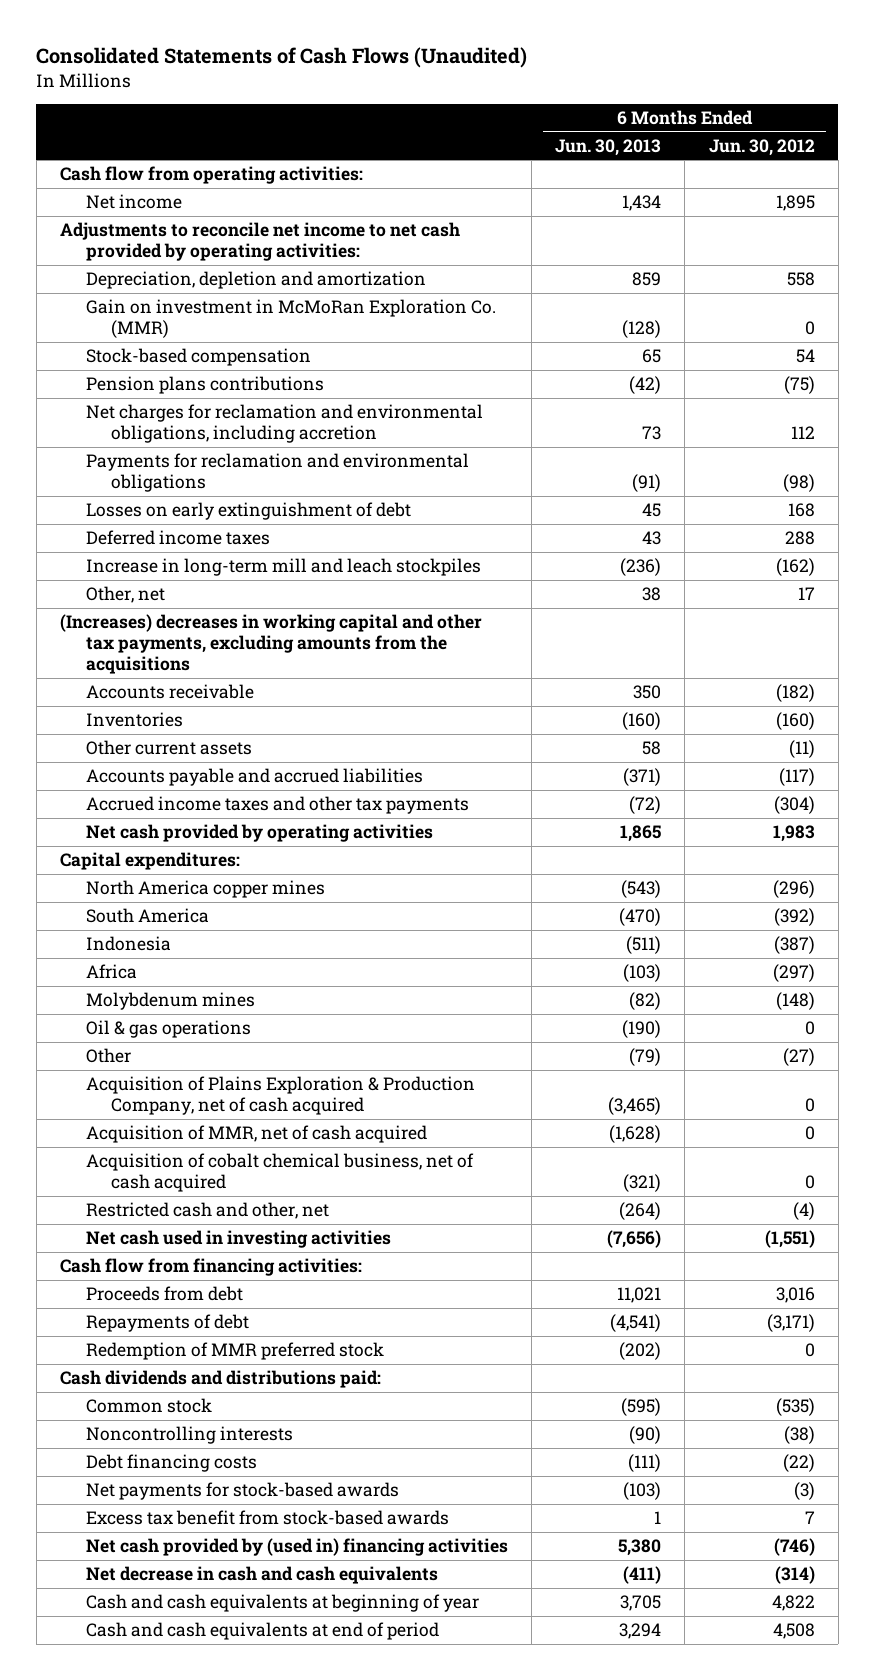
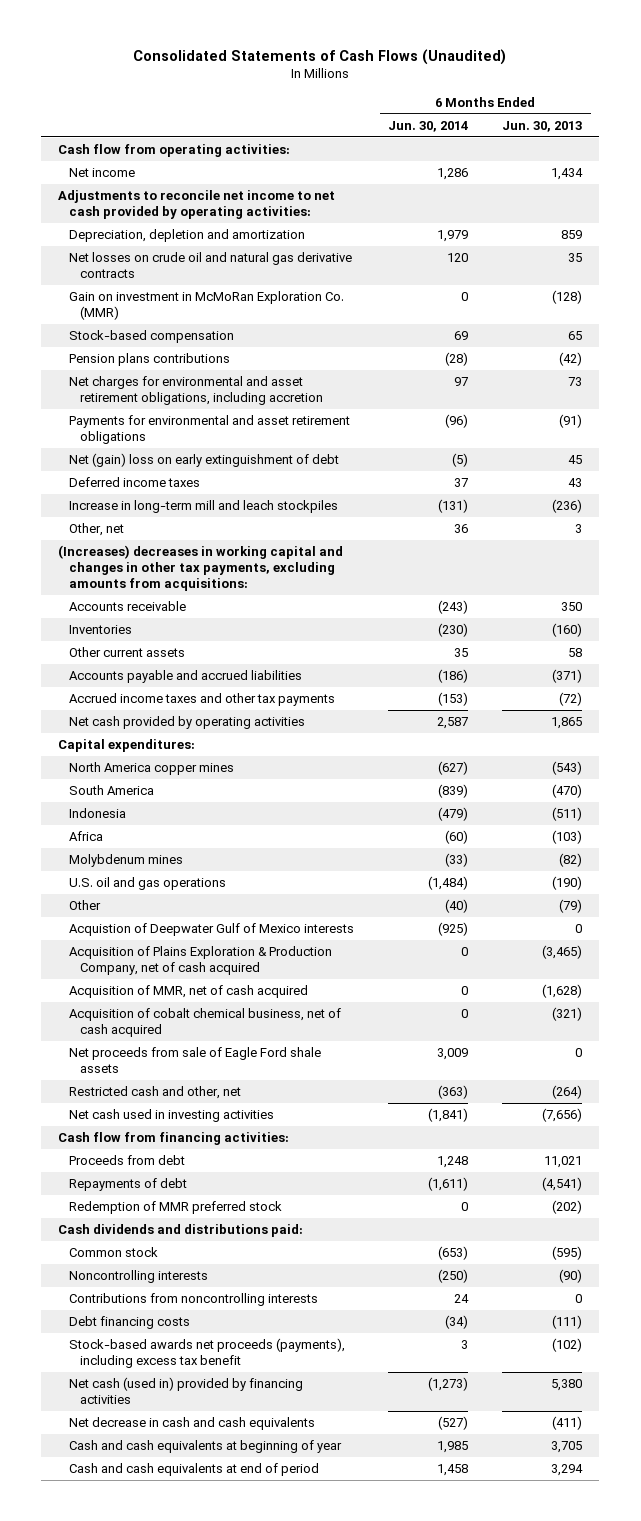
- | 6 Months Ended Jun. 30, 2013 | 6 Months Ended Jun. 30, 2012
+ | 6 Months Ended Jun. 30, 2014 | 6 Months Ended Jun. 30, 2013
+ Net losses on crude oil and natural gas derivative contracts | 120 | 35
- Net charges for reclamation and environmental obligations, including accretion | 73 | 112
- Payments for reclamation and environmental obligations | (91) | (98)
- Losses on early extinguishment of debt | 45 | 168
+ Net charges for environmental and asset retirement obligations, including accretion | 97 | 73
+ Payments for environmental and asset retirement obligations | (96) | (91)
+ Net (gain) loss on early extinguishment of debt | (5) | 45
- Other, net | 38 | 17
- (Increases) decreases in working capital and other tax payments, excluding amounts from the acquisitions
+ Other, net | 36 | 3
+ (Increases) decreases in working capital and changes in other tax payments, excluding amounts from acquisitions:
- Oil & gas operations | (190) | 0
+ U.S. oil and gas operations | (1,484) | (190)
+ Acquistion of Deepwater Gulf of Mexico interests | (925) | 0
+ Net proceeds from sale of Eagle Ford shale assets | 3,009 | 0
+ Contributions from noncontrolling interests | 24 | 0
- Net payments for stock-based awards | (103) | (3)
- Excess tax benefit from stock-based awards | 1 | 7
- Net cash provided by (used in) financing activities | 5,380 | (746)
+ Stock-based awards net proceeds (payments), including excess tax benefit | 3 | (102)
+ Net cash (used in) provided by financing activities | (1,273) | 5,380

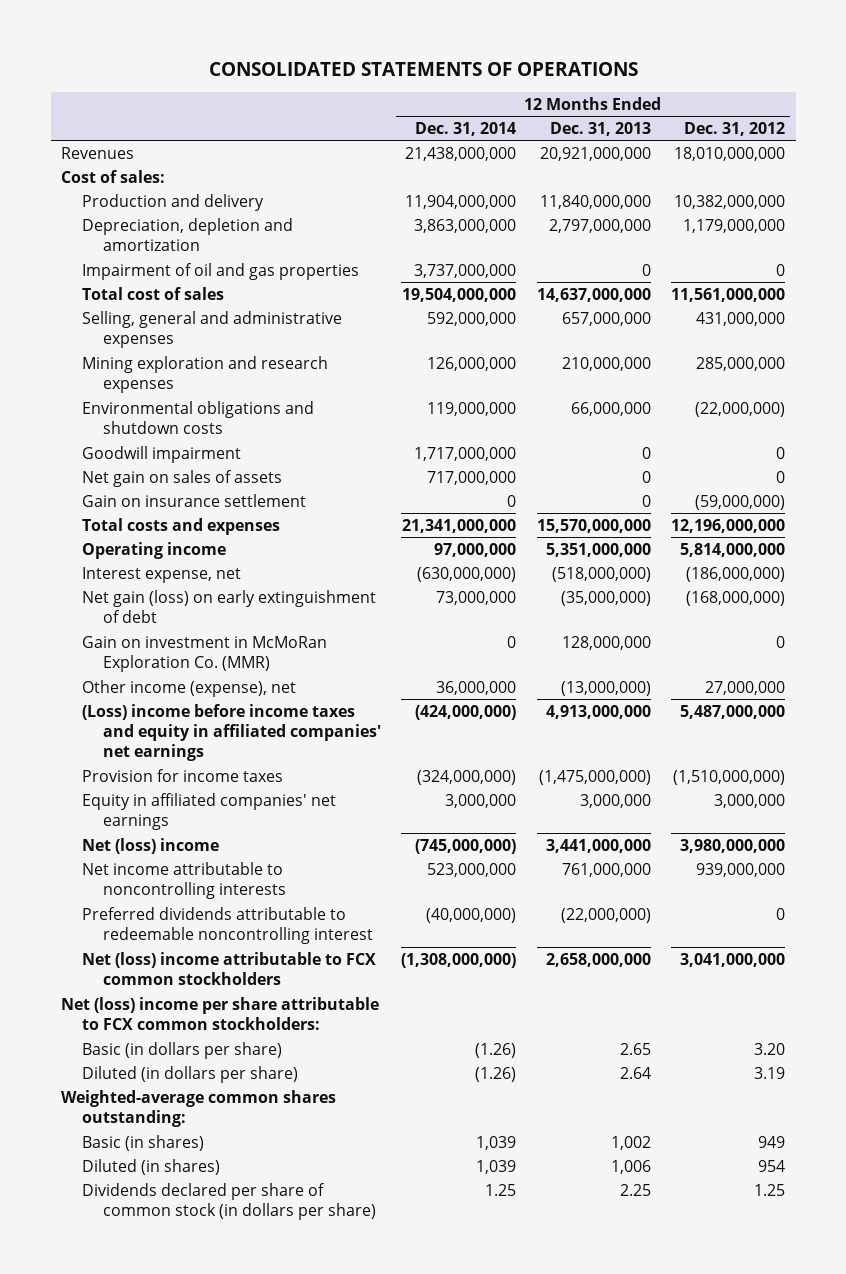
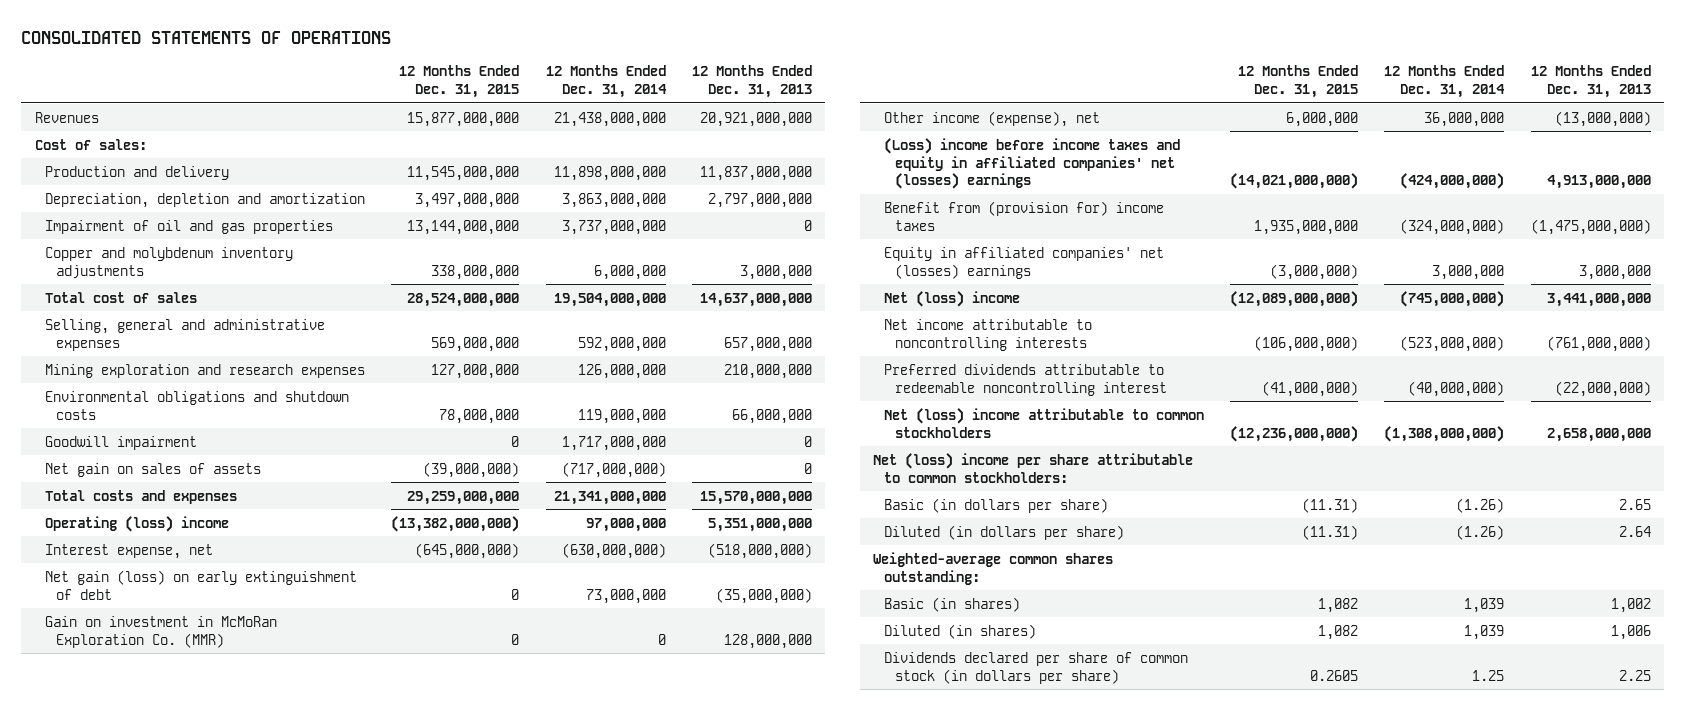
- | 12 Months Ended Dec. 31, 2014 | 12 Months Ended Dec. 31, 2013 | 12 Months Ended Dec. 31, 2012
+ | 12 Months Ended Dec. 31, 2015 | 12 Months Ended Dec. 31, 2014 | 12 Months Ended Dec. 31, 2013
- Production and delivery | 11,904,000,000 | 11,840,000,000 | 10,382,000,000
+ Production and delivery | 11,545,000,000 | 11,898,000,000 | 11,837,000,000
+ Copper and molybdenum inventory adjustments | 338,000,000 | 6,000,000 | 3,000,000
- Net gain on sales of assets | 717,000,000 | 0 | 0
- Gain on insurance settlement | 0 | 0 | (59,000,000)
+ Net gain on sales of assets | (39,000,000) | (717,000,000) | 0
- Operating income | 97,000,000 | 5,351,000,000 | 5,814,000,000
+ Operating (loss) income | (13,382,000,000) | 97,000,000 | 5,351,000,000
- (Loss) income before income taxes and equity in affiliated companies' net earnings | (424,000,000) | 4,913,000,000 | 5,487,000,000
- Provision for income taxes | (324,000,000) | (1,475,000,000) | (1,510,000,000)
- Equity in affiliated companies' net earnings | 3,000,000 | 3,000,000 | 3,000,000
+ (Loss) income before income taxes and equity in affiliated companies' net (losses) earnings | (14,021,000,000) | (424,000,000) | 4,913,000,000
+ Benefit from (provision for) income taxes | 1,935,000,000 | (324,000,000) | (1,475,000,000)
+ Equity in affiliated companies' net (losses) earnings | (3,000,000) | 3,000,000 | 3,000,000
- Net income attributable to noncontrolling interests | 523,000,000 | 761,000,000 | 939,000,000
+ Net income attributable to noncontrolling interests | (106,000,000) | (523,000,000) | (761,000,000)
- Net (loss) income attributable to FCX common stockholders | (1,308,000,000) | 2,658,000,000 | 3,041,000,000
- Net (loss) income per share attributable to FCX common stockholders:
+ Net (loss) income attributable to common stockholders | (12,236,000,000) | (1,308,000,000) | 2,658,000,000
+ Net (loss) income per share attributable to common stockholders:

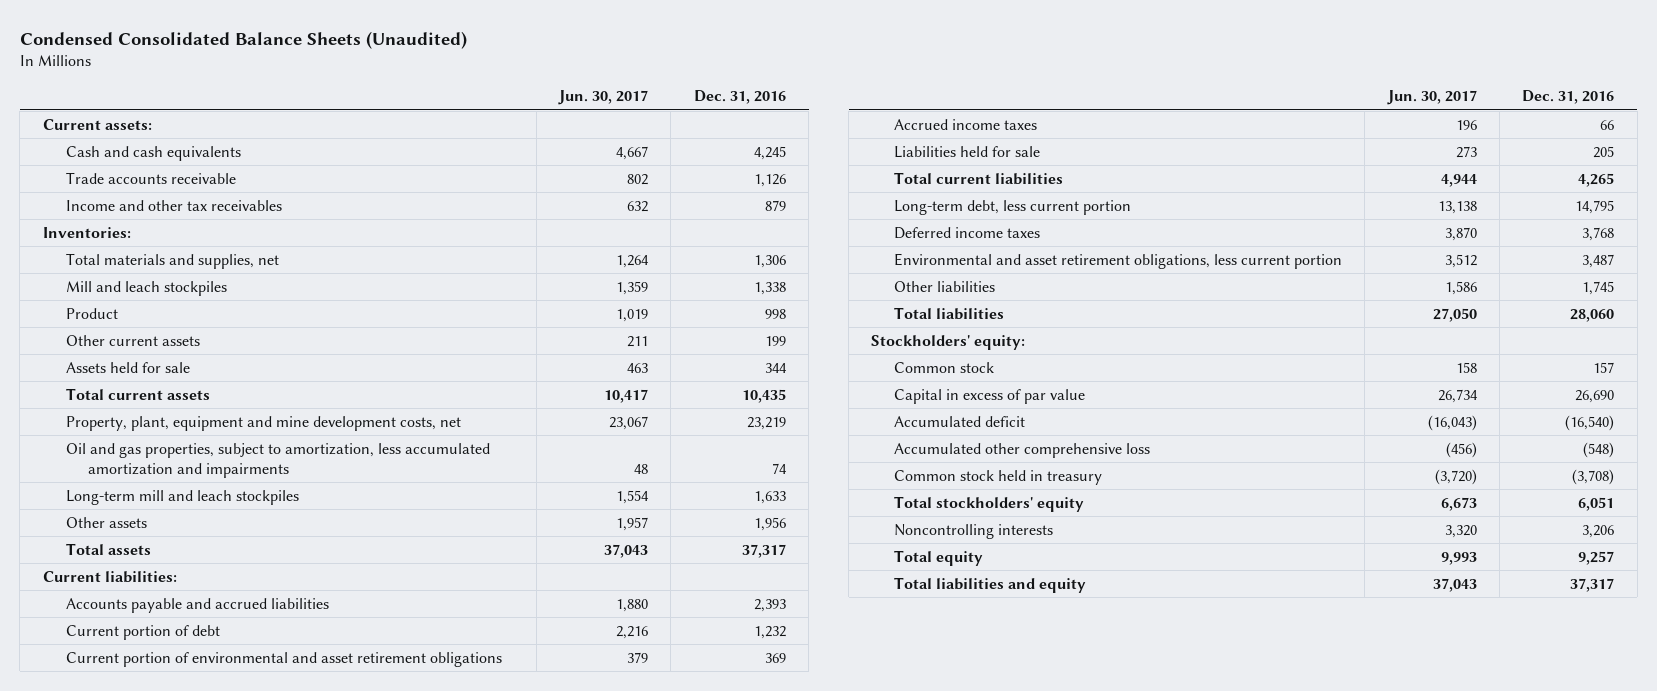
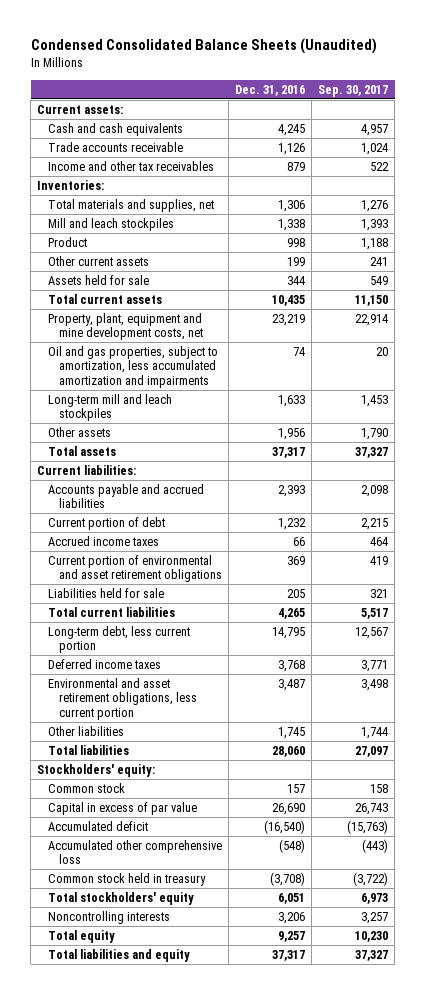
- | Jun. 30, 2017 | Dec. 31, 2016
+ | Dec. 31, 2016 | Sep. 30, 2017
moved down: Current portion of environmental and asset retirement obligations | 369 | 419

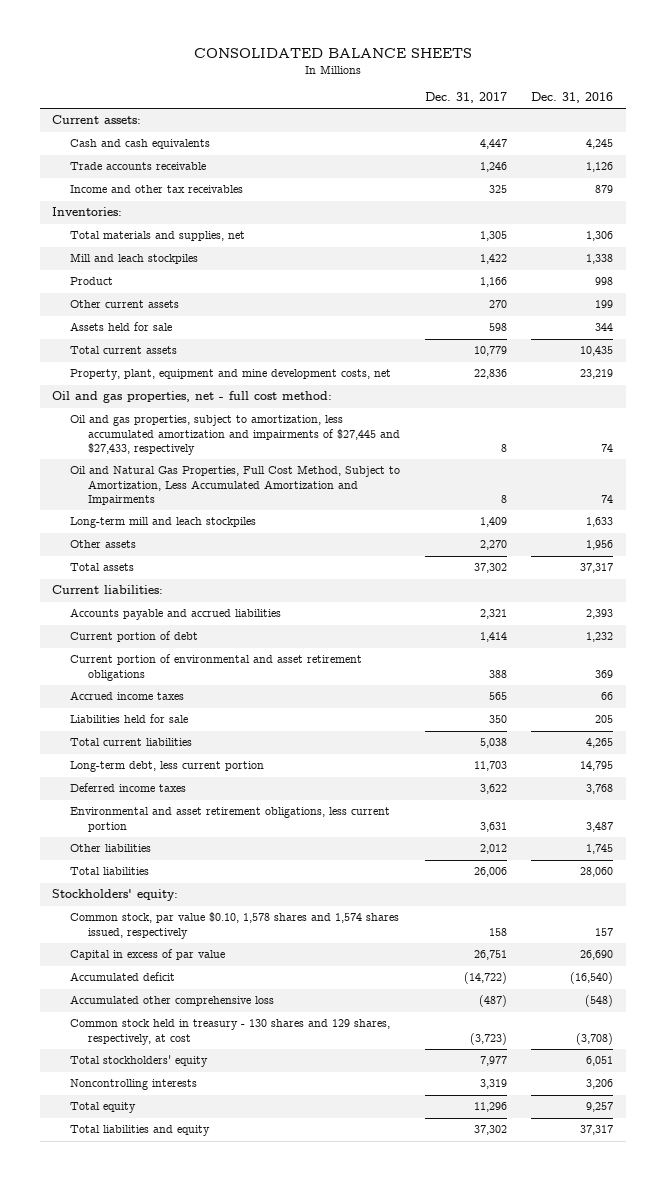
- Condensed Consolidated Balance Sheets (Unaudited)
+ CONSOLIDATED BALANCE SHEETS
- | Dec. 31, 2016 | Sep. 30, 2017
+ | Dec. 31, 2017 | Dec. 31, 2016
- Oil and gas properties, subject to amortization, less accumulated amortization and impairments | 74 | 20
+ Oil and gas properties, net - full cost method:
+ Oil and gas properties, subject to amortization, less accumulated amortization and impairments of $27,445 and $27,433, respectively | 8 | 74
+ Oil and Natural Gas Properties, Full Cost Method, Subject to Amortization, Less Accumulated Amortization and Impairments | 8 | 74
moved down: Accrued income taxes | 565 | 66
- Common stock | 157 | 158
+ Common stock, par value $0.10, 1,578 shares and 1,574 shares issued, respectively | 158 | 157
- Common stock held in treasury | (3,708) | (3,722)
+ Common stock held in treasury - 130 shares and 129 shares, respectively, at cost | (3,723) | (3,708)

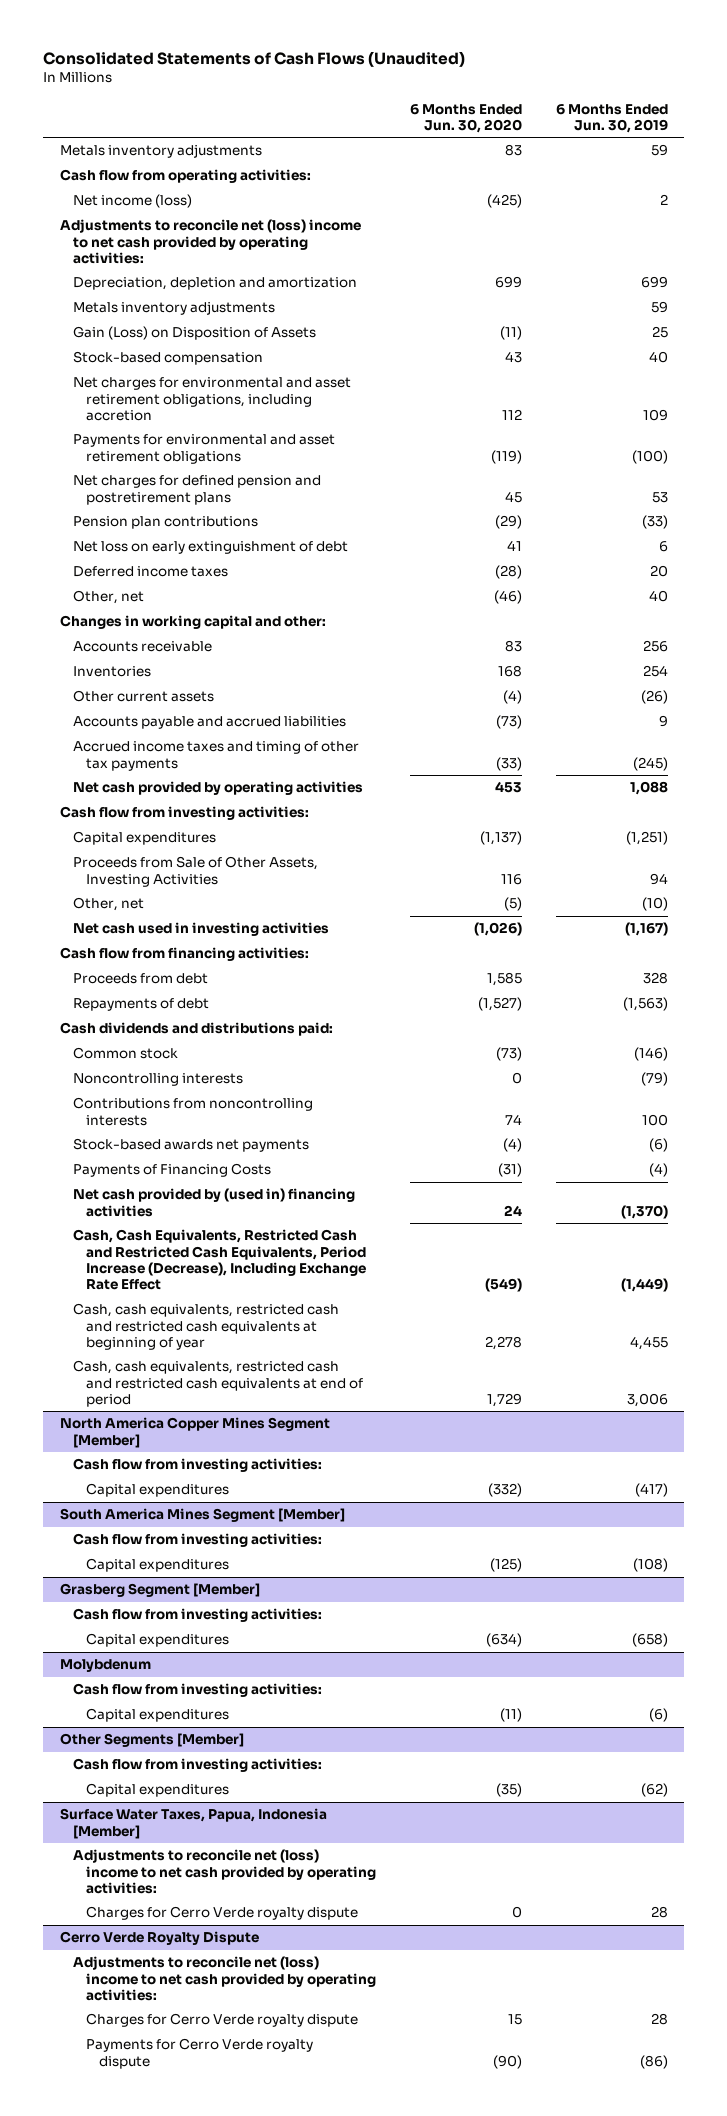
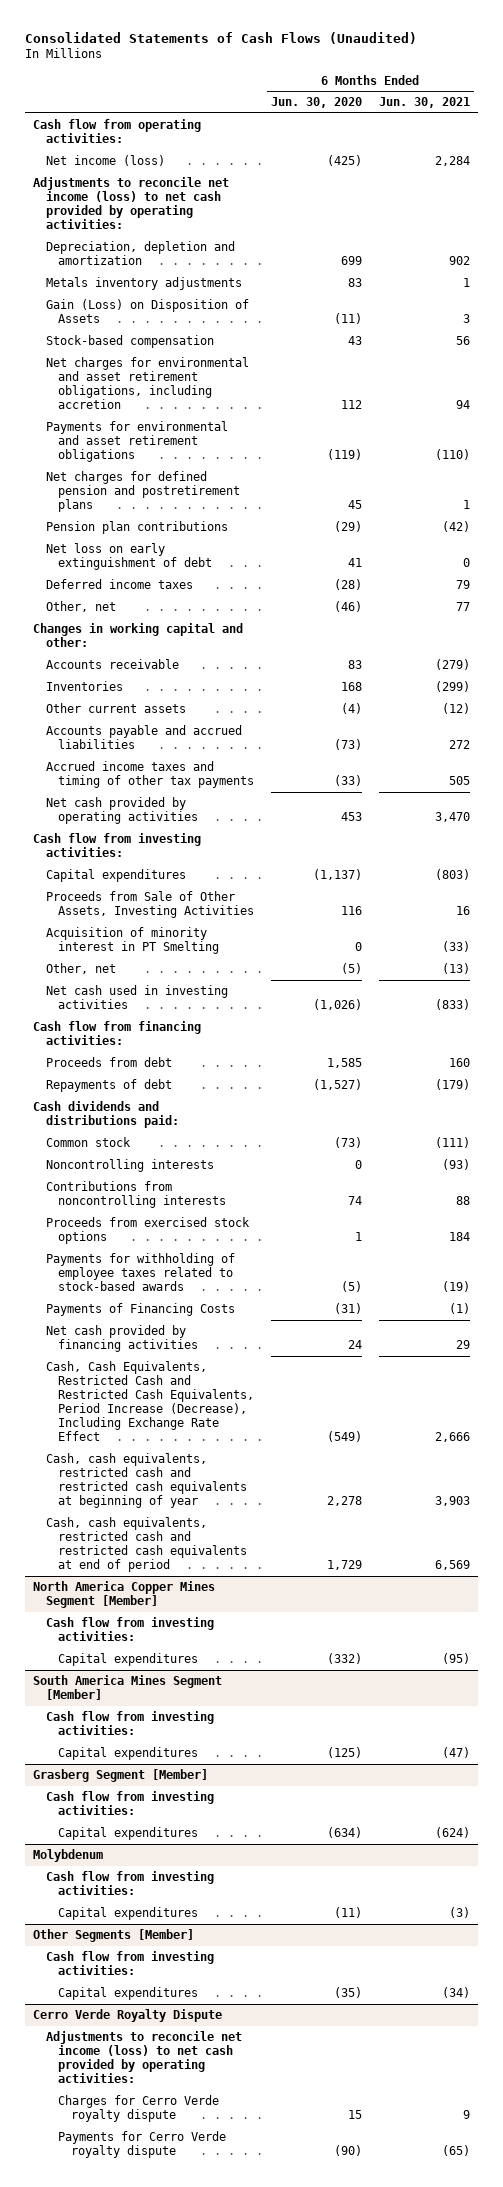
- | 6 Months Ended Jun. 30, 2020 | 6 Months Ended Jun. 30, 2019
+ | 6 Months Ended Jun. 30, 2020 | 6 Months Ended Jun. 30, 2021
- Adjustments to reconcile net (loss) income to net cash provided by operating activities:
+ Adjustments to reconcile net income (loss) to net cash provided by operating activities:
- Metals inventory adjustments | | 59
moved down: Metals inventory adjustments | 83 | 1
+ Acquisition of minority interest in PT Smelting | 0 | (33)
- Stock-based awards net payments | (4) | (6)
+ Proceeds from exercised stock options | 1 | 184
+ Payments for withholding of employee taxes related to stock-based awards | (5) | (19)
- Net cash provided by (used in) financing activities | 24 | (1,370)
+ Net cash provided by financing activities | 24 | 29
- Surface Water Taxes, Papua, Indonesia [Member]
- Adjustments to reconcile net (loss) income to net cash provided by operating activities:
- Charges for Cerro Verde royalty dispute | 0 | 28
@ Cerro Verde Royalty Dispute
- Adjustments to reconcile net (loss) income to net cash provided by operating activities:
+ Adjustments to reconcile net income (loss) to net cash provided by operating activities:

